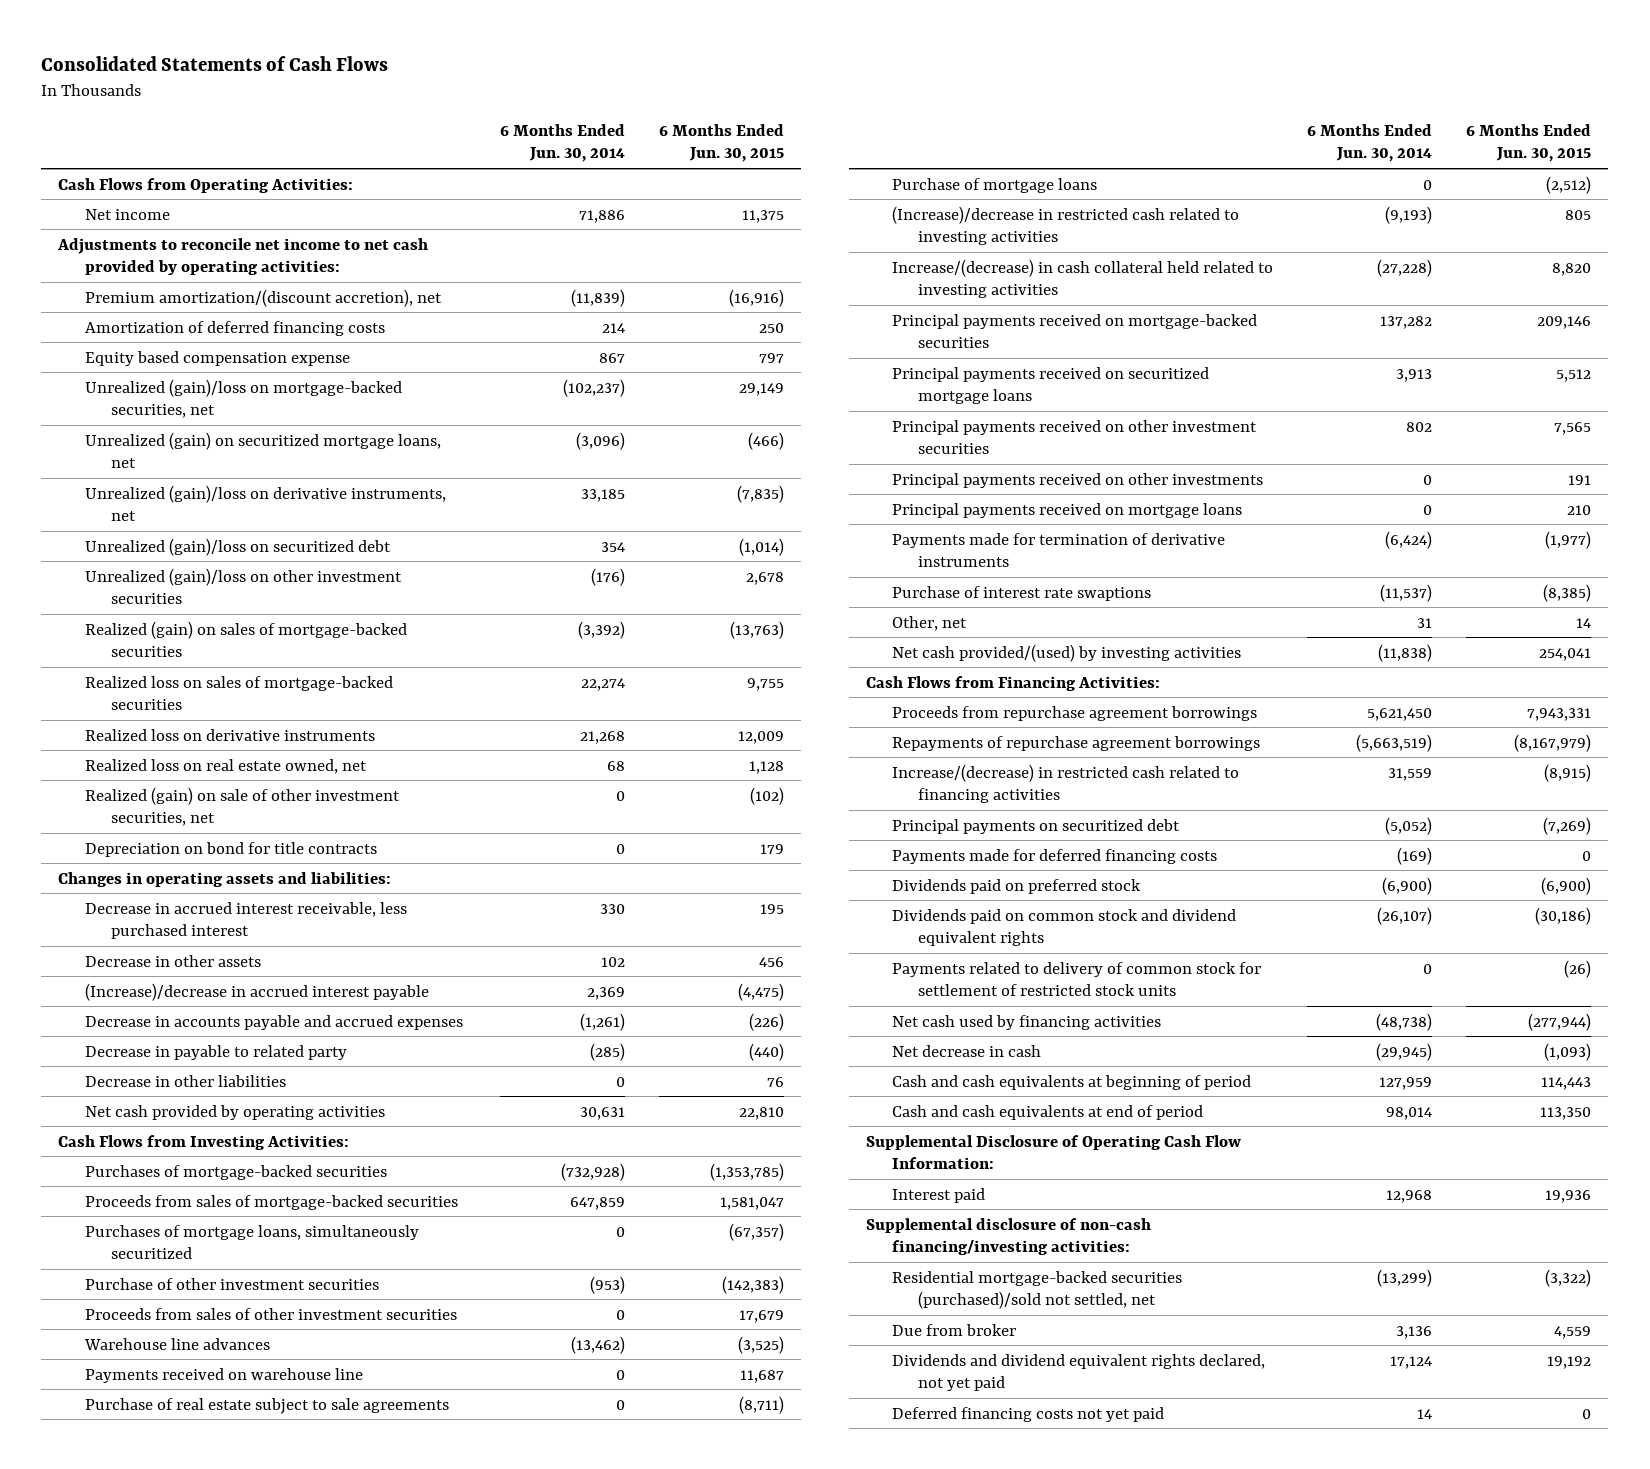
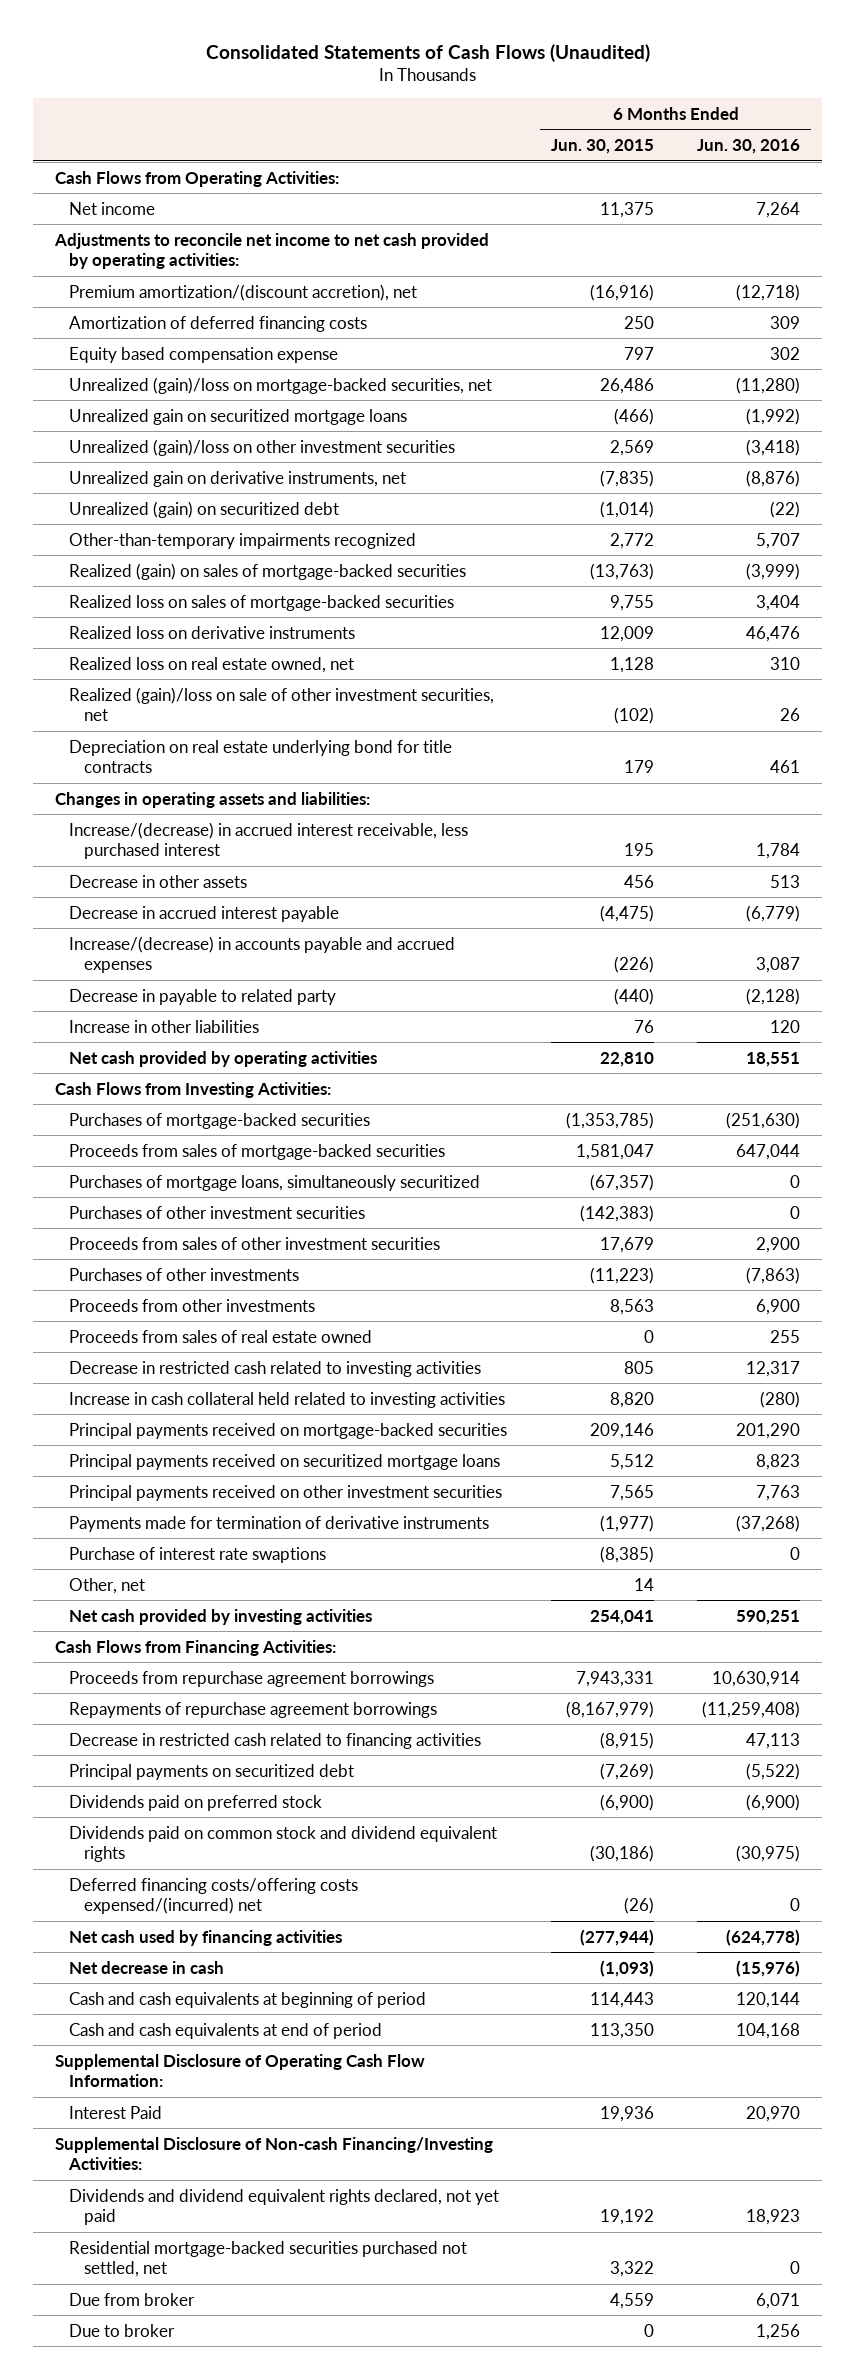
- Consolidated Statements of Cash Flows
+ Consolidated Statements of Cash Flows (Unaudited)
- | 6 Months Ended Jun. 30, 2014 | 6 Months Ended Jun. 30, 2015
+ | 6 Months Ended Jun. 30, 2015 | 6 Months Ended Jun. 30, 2016
- Unrealized (gain)/loss on mortgage-backed securities, net | (102,237) | 29,149
- Unrealized (gain) on securitized mortgage loans, net | (3,096) | (466)
- Unrealized (gain)/loss on derivative instruments, net | 33,185 | (7,835)
- Unrealized (gain)/loss on securitized debt | 354 | (1,014)
- Unrealized (gain)/loss on other investment securities | (176) | 2,678
+ Unrealized (gain)/loss on mortgage-backed securities, net | 26,486 | (11,280)
+ Unrealized gain on securitized mortgage loans | (466) | (1,992)
+ Unrealized (gain)/loss on other investment securities | 2,569 | (3,418)
+ Unrealized gain on derivative instruments, net | (7,835) | (8,876)
+ Unrealized (gain) on securitized debt | (1,014) | (22)
+ Other-than-temporary impairments recognized | 2,772 | 5,707
- Realized (gain) on sale of other investment securities, net | 0 | (102)
- Depreciation on bond for title contracts | 0 | 179
+ Realized (gain)/loss on sale of other investment securities, net | (102) | 26
+ Depreciation on real estate underlying bond for title contracts | 179 | 461
- Decrease in accrued interest receivable, less purchased interest | 330 | 195
+ Increase/(decrease) in accrued interest receivable, less purchased interest | 195 | 1,784
- (Increase)/decrease in accrued interest payable | 2,369 | (4,475)
- Decrease in accounts payable and accrued expenses | (1,261) | (226)
+ Decrease in accrued interest payable | (4,475) | (6,779)
+ Increase/(decrease) in accounts payable and accrued expenses | (226) | 3,087
- Decrease in other liabilities | 0 | 76
+ Increase in other liabilities | 76 | 120
- Purchase of other investment securities | (953) | (142,383)
+ Purchases of other investment securities | (142,383) | 0
- Warehouse line advances | (13,462) | (3,525)
- Payments received on warehouse line | 0 | 11,687
- Purchase of real estate subject to sale agreements | 0 | (8,711)
- Purchase of mortgage loans | 0 | (2,512)
- (Increase)/decrease in restricted cash related to investing activities | (9,193) | 805
- Increase/(decrease) in cash collateral held related to investing activities | (27,228) | 8,820
+ Purchases of other investments | (11,223) | (7,863)
+ Proceeds from other investments | 8,563 | 6,900
+ Proceeds from sales of real estate owned | 0 | 255
+ Decrease in restricted cash related to investing activities | 805 | 12,317
+ Increase in cash collateral held related to investing activities | 8,820 | (280)
- Principal payments received on other investments | 0 | 191
- Principal payments received on mortgage loans | 0 | 210
- Net cash provided/(used) by investing activities | (11,838) | 254,041
+ Net cash provided by investing activities | 254,041 | 590,251
- Increase/(decrease) in restricted cash related to financing activities | 31,559 | (8,915)
+ Decrease in restricted cash related to financing activities | (8,915) | 47,113
- Payments made for deferred financing costs | (169) | 0
- Payments related to delivery of common stock for settlement of restricted stock units | 0 | (26)
+ Deferred financing costs/offering costs expensed/(incurred) net | (26) | 0
- Interest paid | 12,968 | 19,936
- Supplemental disclosure of non-cash financing/investing activities:
- Residential mortgage-backed securities (purchased)/sold not settled, net | (13,299) | (3,322)
+ Interest Paid | 19,936 | 20,970
+ Supplemental Disclosure of Non-cash Financing/Investing Activities:
- Deferred financing costs not yet paid | 14 | 0
+ Residential mortgage-backed securities purchased not settled, net | 3,322 | 0
moved down: Due from broker | 4,559 | 6,071
+ Due to broker | 0 | 1,256

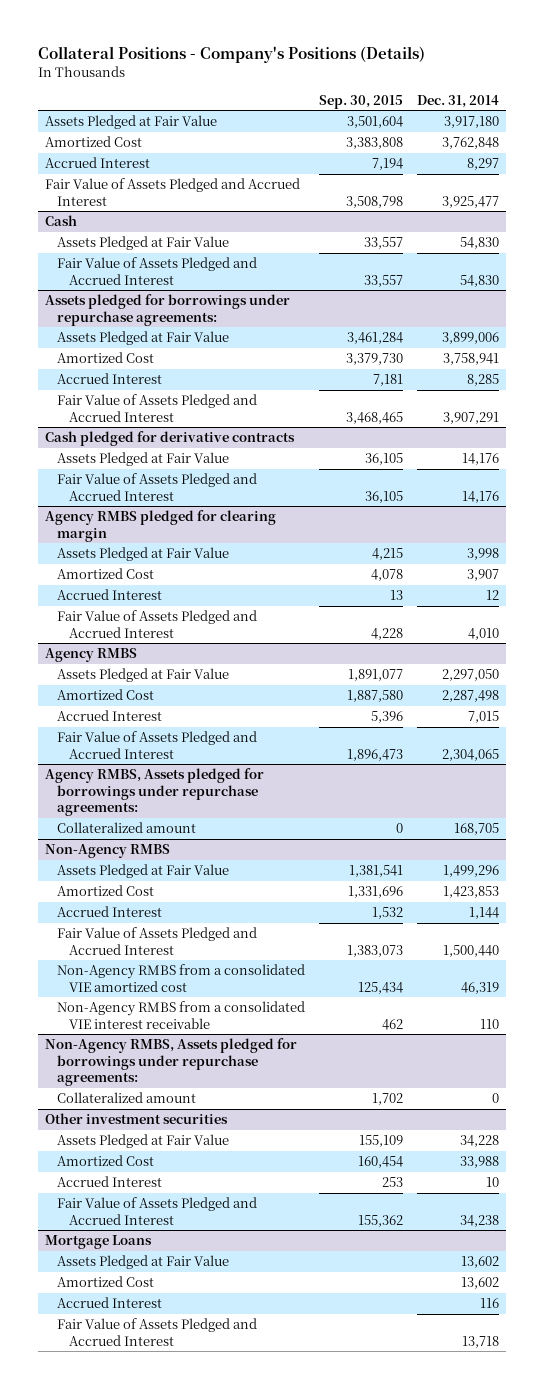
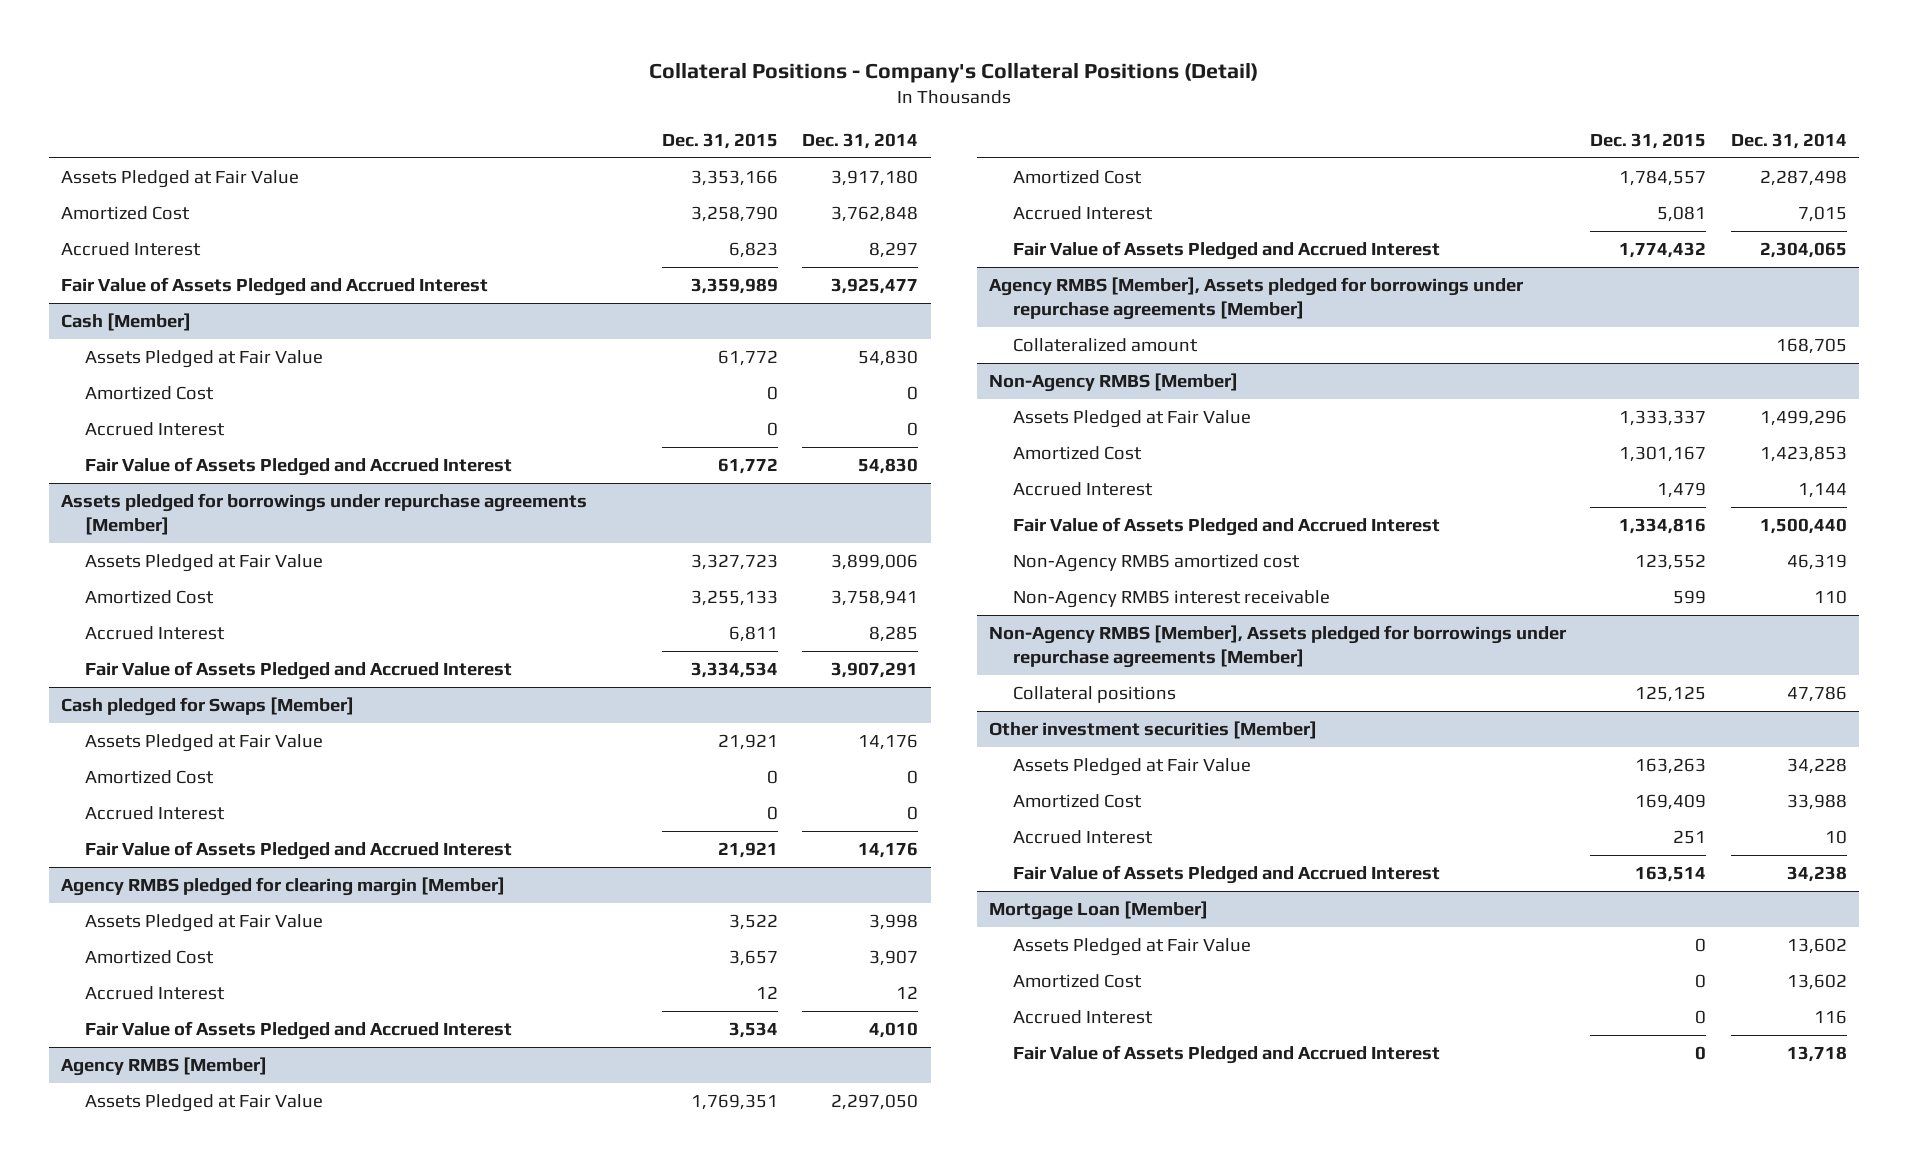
- Collateral Positions - Company's Positions (Details)
+ Collateral Positions - Company's Collateral Positions (Detail)
- | Sep. 30, 2015 | Dec. 31, 2014
+ | Dec. 31, 2015 | Dec. 31, 2014
- Cash
+ Cash [Member]
+ Amortized Cost | 0 | 0
+ Accrued Interest | 0 | 0
- Assets pledged for borrowings under repurchase agreements:
+ Assets pledged for borrowings under repurchase agreements [Member]
- Cash pledged for derivative contracts
+ Cash pledged for Swaps [Member]
+ Amortized Cost | 0 | 0
+ Accrued Interest | 0 | 0
- Agency RMBS pledged for clearing margin
+ Agency RMBS pledged for clearing margin [Member]
- Agency RMBS
+ Agency RMBS [Member]
- Agency RMBS, Assets pledged for borrowings under repurchase agreements:
+ Agency RMBS [Member], Assets pledged for borrowings under repurchase agreements [Member]
- Non-Agency RMBS
+ Non-Agency RMBS [Member]
- Non-Agency RMBS from a consolidated VIE amortized cost | 125,434 | 46,319
- Non-Agency RMBS from a consolidated VIE interest receivable | 462 | 110
- Non-Agency RMBS, Assets pledged for borrowings under repurchase agreements:
- Collateralized amount | 1,702 | 0
- Other investment securities
+ Non-Agency RMBS amortized cost | 123,552 | 46,319
+ Non-Agency RMBS interest receivable | 599 | 110
+ Non-Agency RMBS [Member], Assets pledged for borrowings under repurchase agreements [Member]
+ Collateral positions | 125,125 | 47,786
+ Other investment securities [Member]
- Mortgage Loans
+ Mortgage Loan [Member]

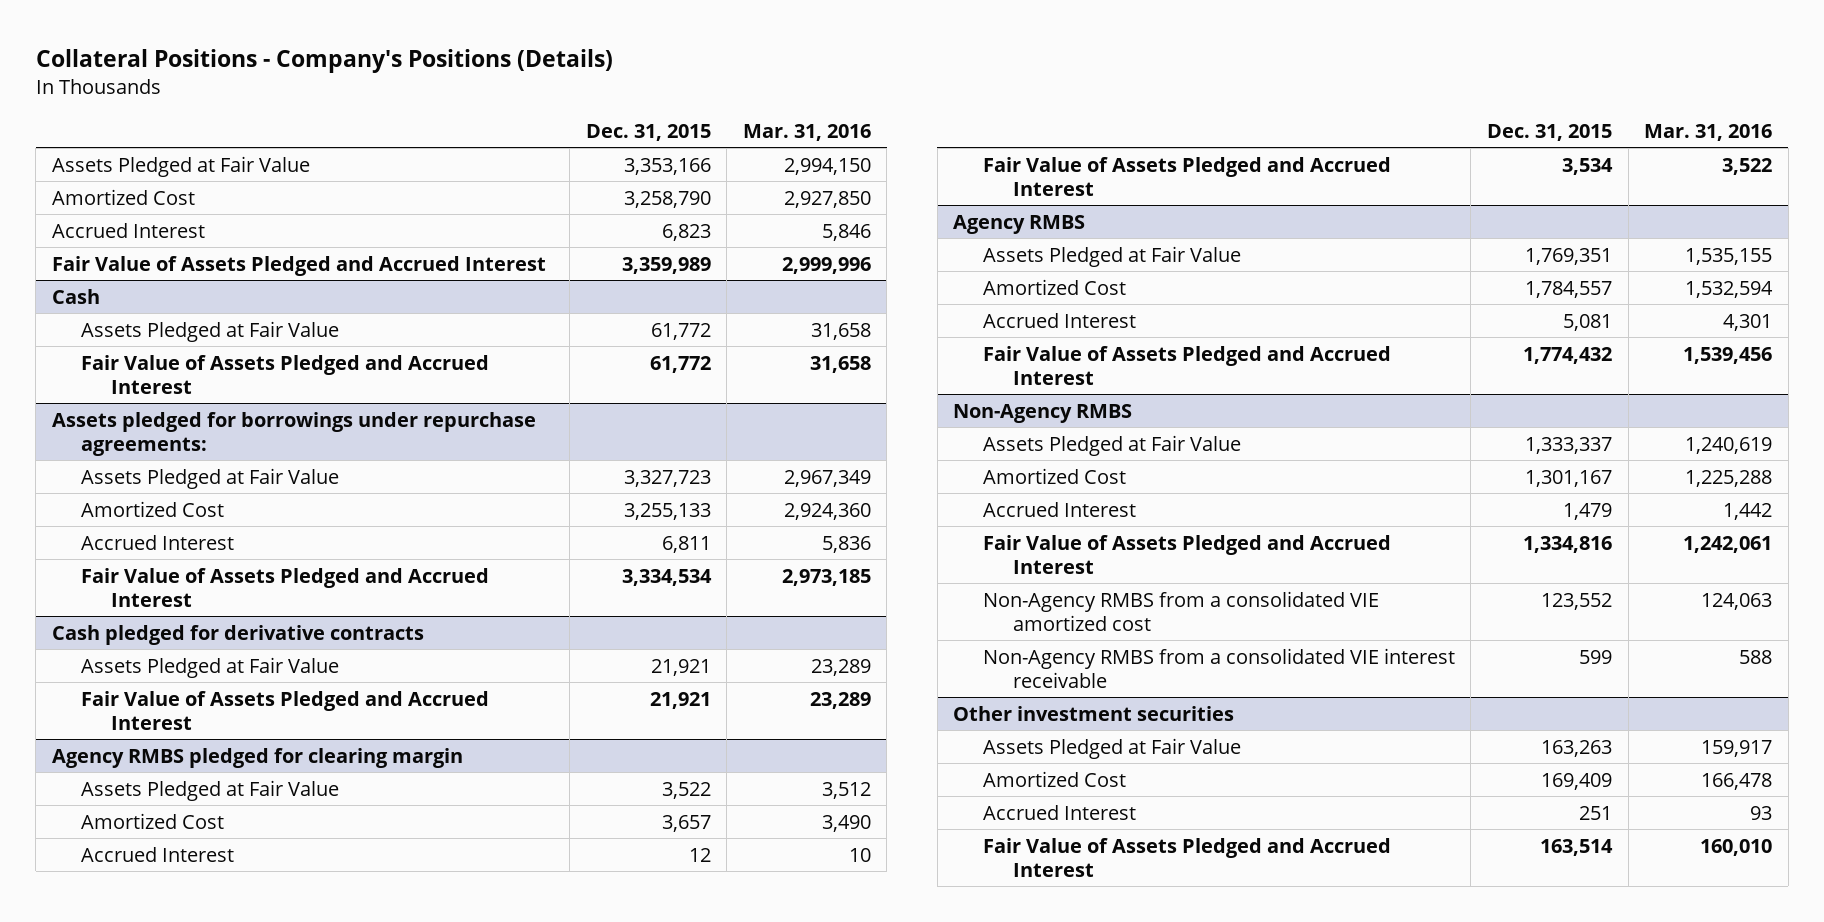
- Collateral Positions - Company's Collateral Positions (Detail)
+ Collateral Positions - Company's Positions (Details)
- | Dec. 31, 2015 | Dec. 31, 2014
+ | Dec. 31, 2015 | Mar. 31, 2016
- Cash [Member]
+ Cash
- Amortized Cost | 0 | 0
- Accrued Interest | 0 | 0
- Assets pledged for borrowings under repurchase agreements [Member]
+ Assets pledged for borrowings under repurchase agreements:
- Cash pledged for Swaps [Member]
+ Cash pledged for derivative contracts
- Amortized Cost | 0 | 0
- Accrued Interest | 0 | 0
- Agency RMBS pledged for clearing margin [Member]
+ Agency RMBS pledged for clearing margin
- Agency RMBS [Member]
+ Agency RMBS
- Agency RMBS [Member], Assets pledged for borrowings under repurchase agreements [Member]
- Collateralized amount | | 168,705
- Non-Agency RMBS [Member]
+ Non-Agency RMBS
- Non-Agency RMBS amortized cost | 123,552 | 46,319
- Non-Agency RMBS interest receivable | 599 | 110
- Non-Agency RMBS [Member], Assets pledged for borrowings under repurchase agreements [Member]
- Collateral positions | 125,125 | 47,786
- Other investment securities [Member]
+ Non-Agency RMBS from a consolidated VIE amortized cost | 123,552 | 124,063
+ Non-Agency RMBS from a consolidated VIE interest receivable | 599 | 588
+ Other investment securities
- Mortgage Loan [Member]
- Assets Pledged at Fair Value | 0 | 13,602
- Amortized Cost | 0 | 13,602
- Accrued Interest | 0 | 116
- Fair Value of Assets Pledged and Accrued Interest | 0 | 13,718

